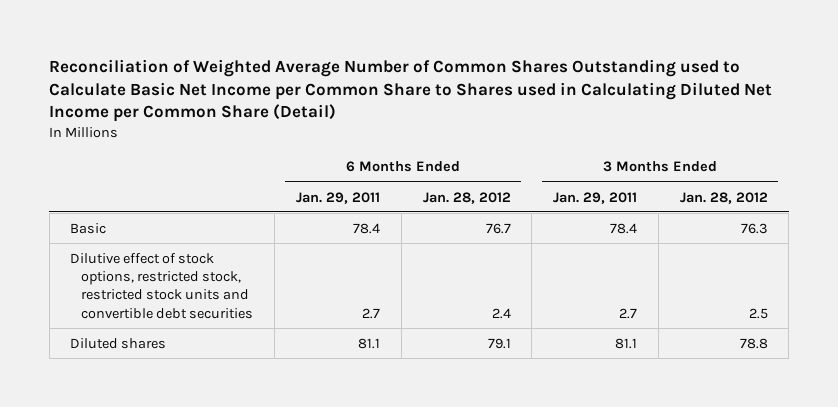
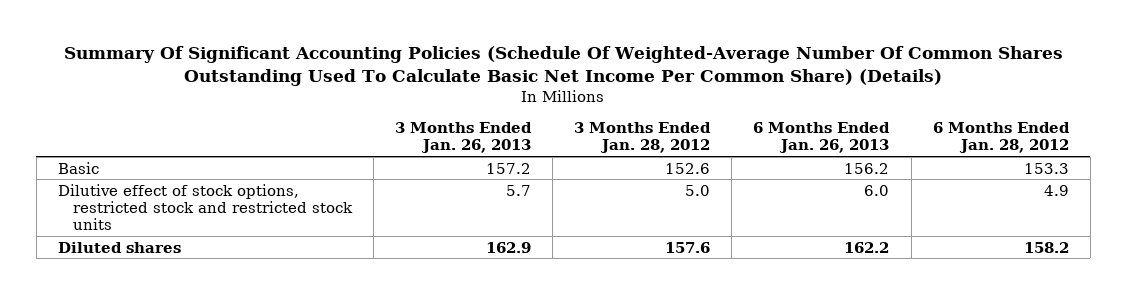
- Reconciliation of Weighted Average Number of Common Shares Outstanding used to Calculate Basic Net Income per Common Share to Shares used in Calculating Diluted Net Income per Common Share (Detail)
+ Summary Of Significant Accounting Policies (Schedule Of Weighted-Average Number Of Common Shares Outstanding Used To Calculate Basic Net Income Per Common Share) (Details)
- | 6 Months Ended Jan. 29, 2011 | 6 Months Ended Jan. 28, 2012 | 3 Months Ended Jan. 29, 2011 | 3 Months Ended Jan. 28, 2012
+ | 3 Months Ended Jan. 26, 2013 | 3 Months Ended Jan. 28, 2012 | 6 Months Ended Jan. 26, 2013 | 6 Months Ended Jan. 28, 2012
- Basic | 78.4 | 76.7 | 78.4 | 76.3
- Dilutive effect of stock options, restricted stock, restricted stock units and convertible debt securities | 2.7 | 2.4 | 2.7 | 2.5
- Diluted shares | 81.1 | 79.1 | 81.1 | 78.8
+ Basic | 157.2 | 152.6 | 156.2 | 153.3
+ Dilutive effect of stock options, restricted stock and restricted stock units | 5.7 | 5.0 | 6.0 | 4.9
+ Diluted shares | 162.9 | 157.6 | 162.2 | 158.2

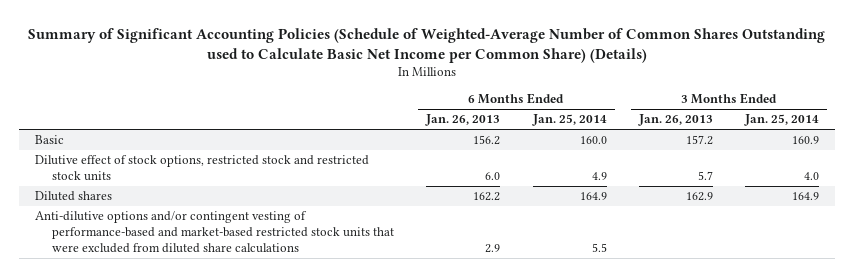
- Summary Of Significant Accounting Policies (Schedule Of Weighted-Average Number Of Common Shares Outstanding Used To Calculate Basic Net Income Per Common Share) (Details)
+ Summary of Significant Accounting Policies (Schedule of Weighted-Average Number of Common Shares Outstanding used to Calculate Basic Net Income per Common Share) (Details)
- | 3 Months Ended Jan. 26, 2013 | 3 Months Ended Jan. 28, 2012 | 6 Months Ended Jan. 26, 2013 | 6 Months Ended Jan. 28, 2012
+ | 6 Months Ended Jan. 26, 2013 | 6 Months Ended Jan. 25, 2014 | 3 Months Ended Jan. 26, 2013 | 3 Months Ended Jan. 25, 2014
+ Anti-dilutive options and/or contingent vesting of performance-based and market-based restricted stock units that were excluded from diluted share calculations | 2.9 | 5.5 | |

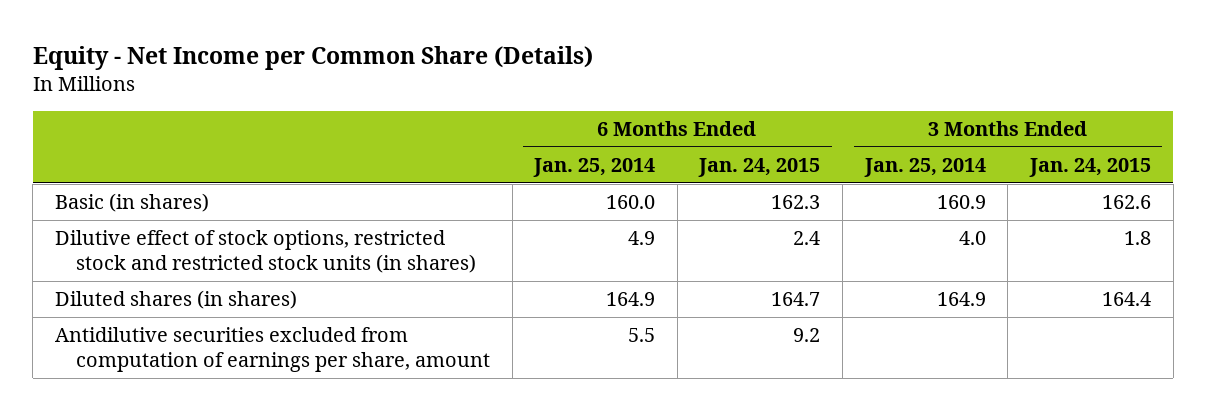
- Summary of Significant Accounting Policies (Schedule of Weighted-Average Number of Common Shares Outstanding used to Calculate Basic Net Income per Common Share) (Details)
+ Equity - Net Income per Common Share (Details)
- | 6 Months Ended Jan. 26, 2013 | 6 Months Ended Jan. 25, 2014 | 3 Months Ended Jan. 26, 2013 | 3 Months Ended Jan. 25, 2014
+ | 6 Months Ended Jan. 25, 2014 | 6 Months Ended Jan. 24, 2015 | 3 Months Ended Jan. 25, 2014 | 3 Months Ended Jan. 24, 2015
- Basic | 156.2 | 160.0 | 157.2 | 160.9
- Dilutive effect of stock options, restricted stock and restricted stock units | 6.0 | 4.9 | 5.7 | 4.0
- Diluted shares | 162.2 | 164.9 | 162.9 | 164.9
- Anti-dilutive options and/or contingent vesting of performance-based and market-based restricted stock units that were excluded from diluted share calculations | 2.9 | 5.5 | |
+ Basic (in shares) | 160.0 | 162.3 | 160.9 | 162.6
+ Dilutive effect of stock options, restricted stock and restricted stock units (in shares) | 4.9 | 2.4 | 4.0 | 1.8
+ Diluted shares (in shares) | 164.9 | 164.7 | 164.9 | 164.4
+ Antidilutive securities excluded from computation of earnings per share, amount | 5.5 | 9.2 | |

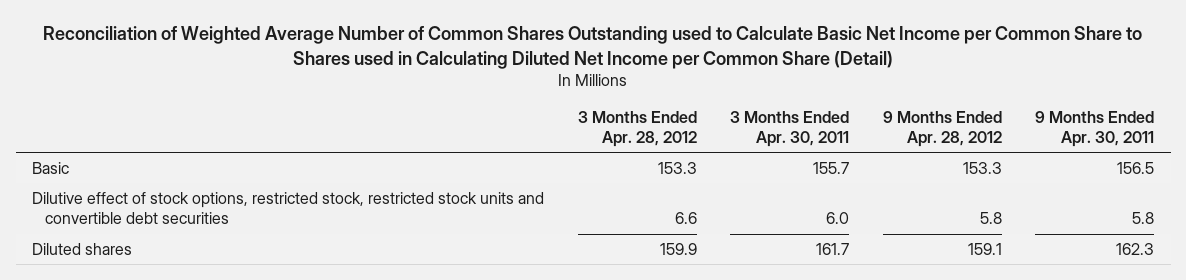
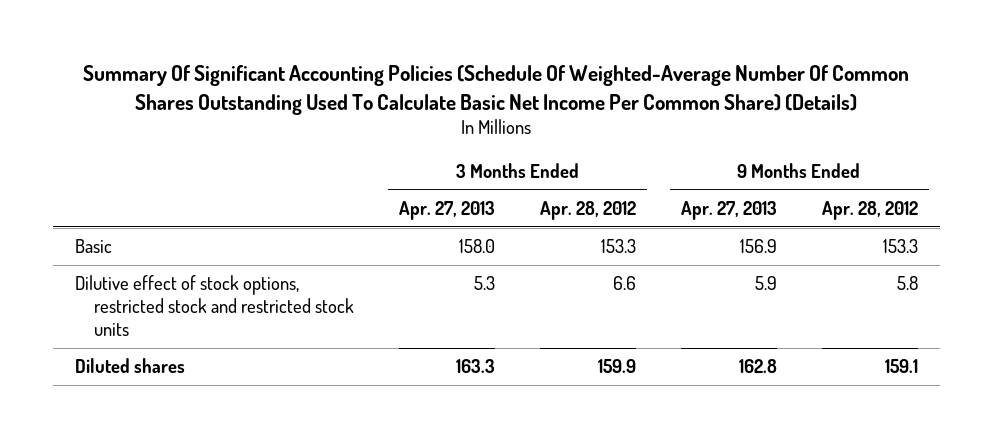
- Reconciliation of Weighted Average Number of Common Shares Outstanding used to Calculate Basic Net Income per Common Share to Shares used in Calculating Diluted Net Income per Common Share (Detail)
+ Summary Of Significant Accounting Policies (Schedule Of Weighted-Average Number Of Common Shares Outstanding Used To Calculate Basic Net Income Per Common Share) (Details)
- | 3 Months Ended Apr. 28, 2012 | 3 Months Ended Apr. 30, 2011 | 9 Months Ended Apr. 28, 2012 | 9 Months Ended Apr. 30, 2011
+ | 3 Months Ended Apr. 27, 2013 | 3 Months Ended Apr. 28, 2012 | 9 Months Ended Apr. 27, 2013 | 9 Months Ended Apr. 28, 2012
- Dilutive effect of stock options, restricted stock, restricted stock units and convertible debt securities | 6.6 | 6.0 | 5.8 | 5.8
+ Dilutive effect of stock options, restricted stock and restricted stock units | 5.3 | 6.6 | 5.9 | 5.8

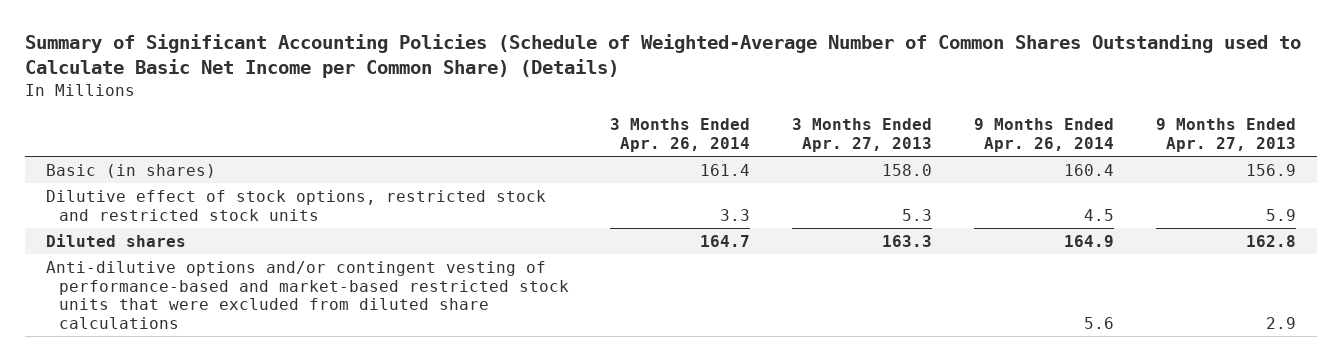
- Summary Of Significant Accounting Policies (Schedule Of Weighted-Average Number Of Common Shares Outstanding Used To Calculate Basic Net Income Per Common Share) (Details)
+ Summary of Significant Accounting Policies (Schedule of Weighted-Average Number of Common Shares Outstanding used to Calculate Basic Net Income per Common Share) (Details)
- | 3 Months Ended Apr. 27, 2013 | 3 Months Ended Apr. 28, 2012 | 9 Months Ended Apr. 27, 2013 | 9 Months Ended Apr. 28, 2012
+ | 3 Months Ended Apr. 26, 2014 | 3 Months Ended Apr. 27, 2013 | 9 Months Ended Apr. 26, 2014 | 9 Months Ended Apr. 27, 2013
- Basic | 158.0 | 153.3 | 156.9 | 153.3
+ Basic (in shares) | 161.4 | 158.0 | 160.4 | 156.9
+ Anti-dilutive options and/or contingent vesting of performance-based and market-based restricted stock units that were excluded from diluted share calculations | | | 5.6 | 2.9

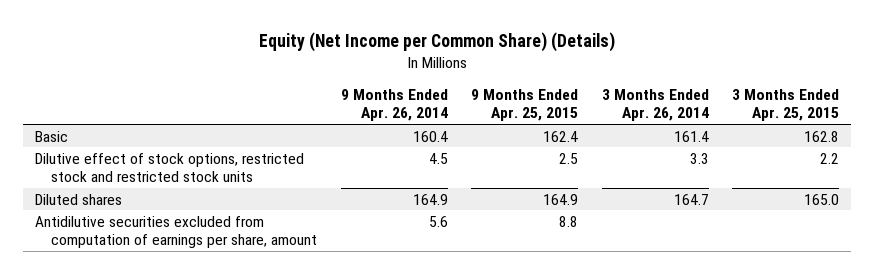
- Summary of Significant Accounting Policies (Schedule of Weighted-Average Number of Common Shares Outstanding used to Calculate Basic Net Income per Common Share) (Details)
+ Equity (Net Income per Common Share) (Details)
- | 3 Months Ended Apr. 26, 2014 | 3 Months Ended Apr. 27, 2013 | 9 Months Ended Apr. 26, 2014 | 9 Months Ended Apr. 27, 2013
+ | 9 Months Ended Apr. 26, 2014 | 9 Months Ended Apr. 25, 2015 | 3 Months Ended Apr. 26, 2014 | 3 Months Ended Apr. 25, 2015
- Basic (in shares) | 161.4 | 158.0 | 160.4 | 156.9
+ Basic | 160.4 | 162.4 | 161.4 | 162.8
- Anti-dilutive options and/or contingent vesting of performance-based and market-based restricted stock units that were excluded from diluted share calculations | | | 5.6 | 2.9
+ Antidilutive securities excluded from computation of earnings per share, amount | 5.6 | 8.8 | |

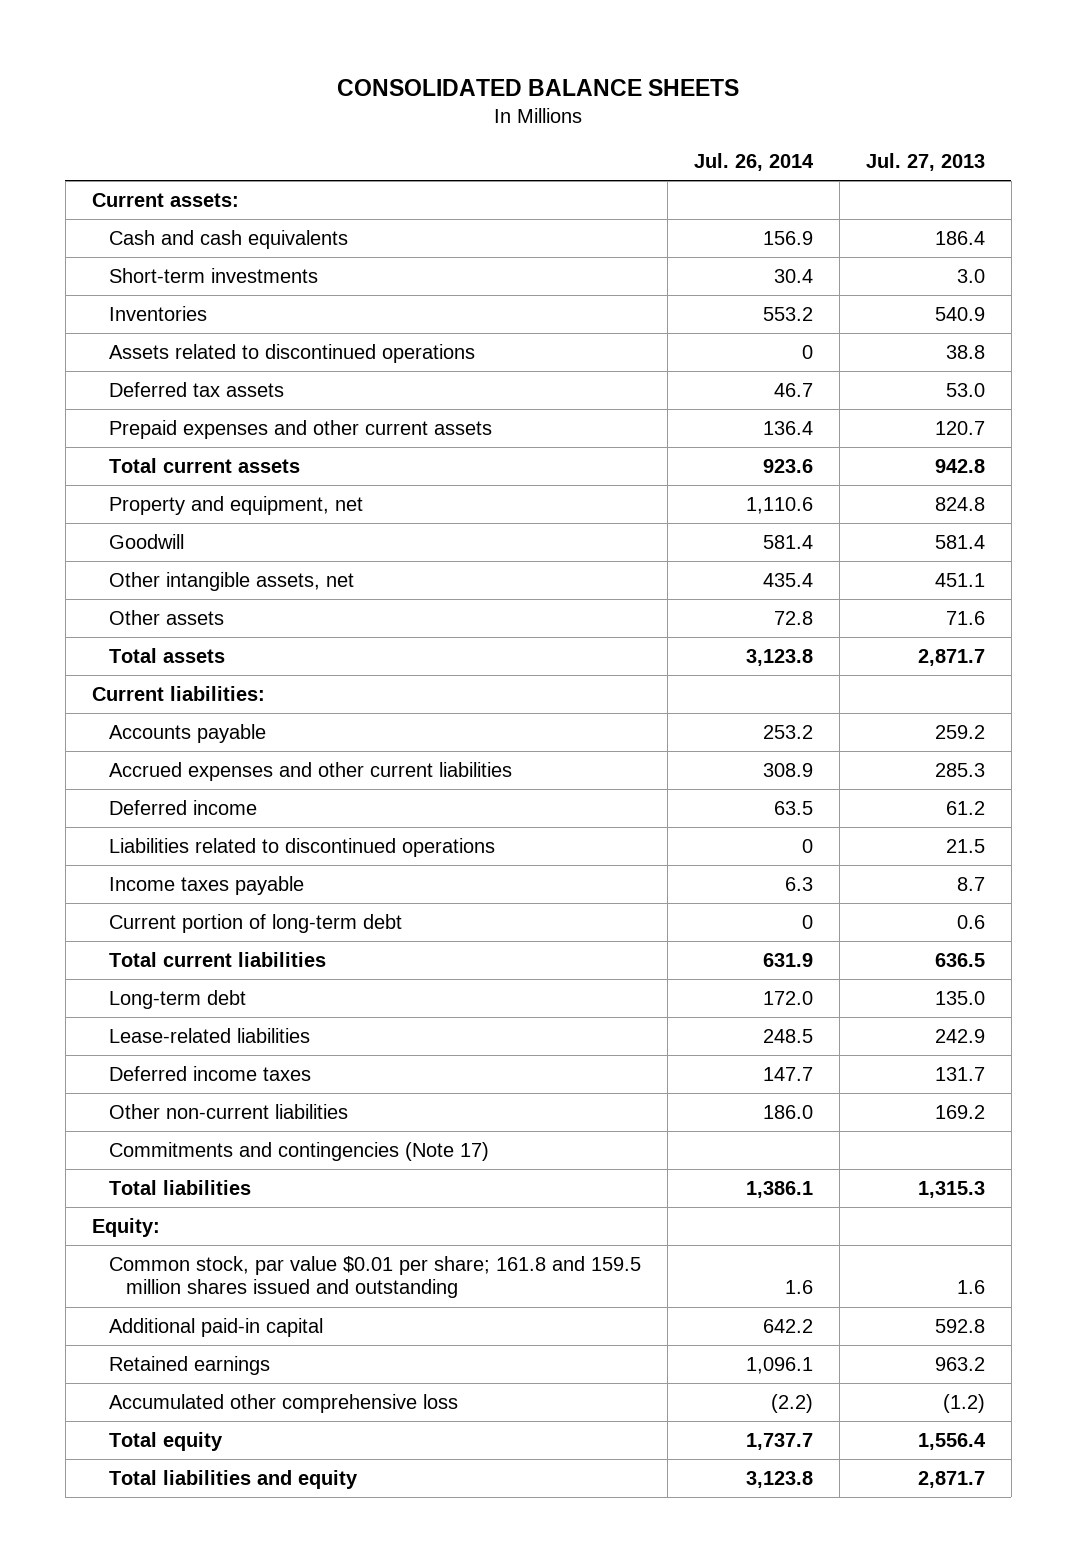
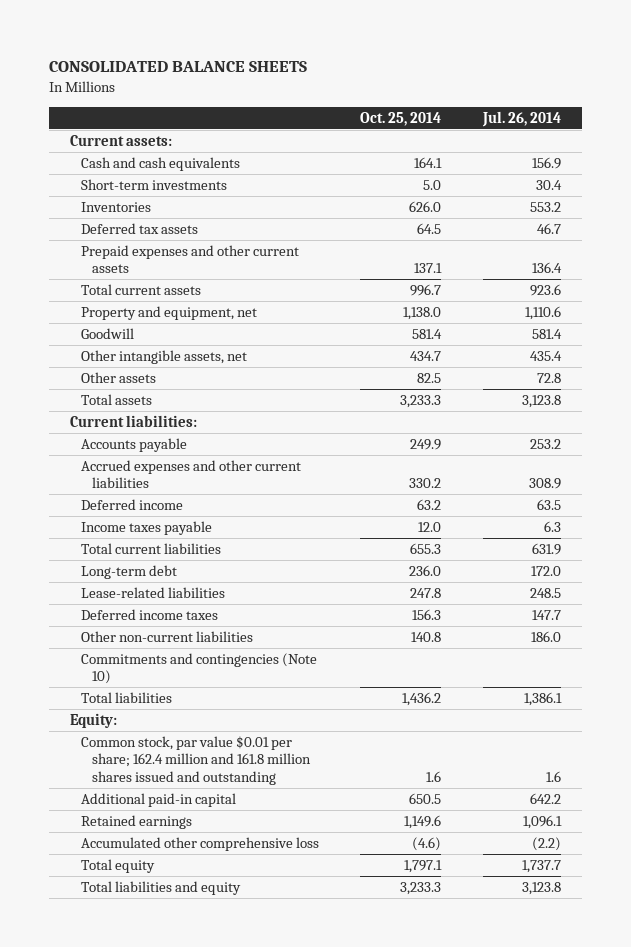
- | Jul. 26, 2014 | Jul. 27, 2013
+ | Oct. 25, 2014 | Jul. 26, 2014
- Assets related to discontinued operations | 0 | 38.8
- Liabilities related to discontinued operations | 0 | 21.5
- Current portion of long-term debt | 0 | 0.6
- Commitments and contingencies (Note 17)
+ Commitments and contingencies (Note 10)
- Common stock, par value $0.01 per share; 161.8 and 159.5 million shares issued and outstanding | 1.6 | 1.6
+ Common stock, par value $0.01 per share; 162.4 million and 161.8 million shares issued and outstanding | 1.6 | 1.6

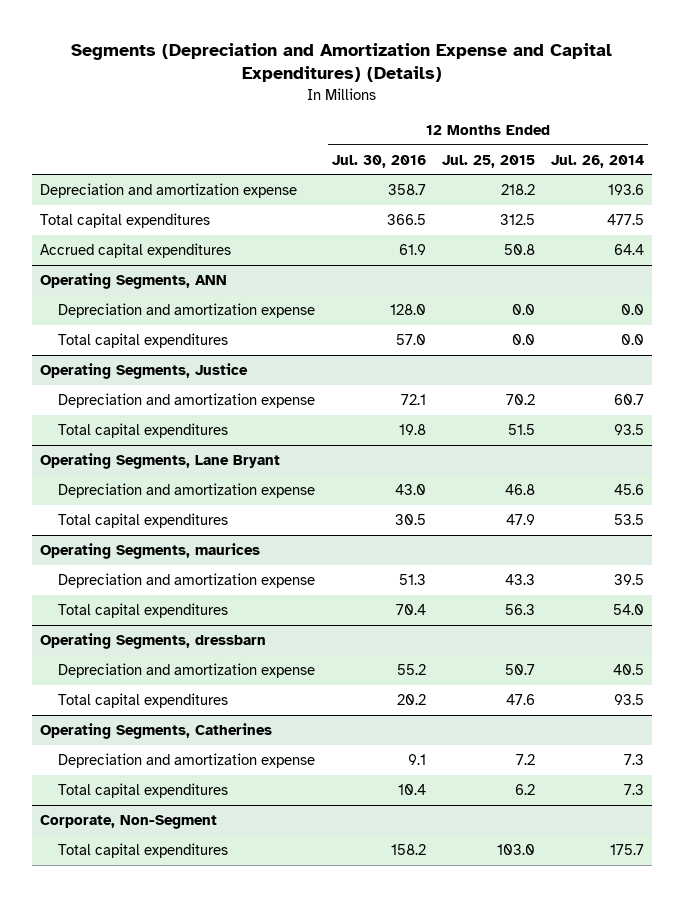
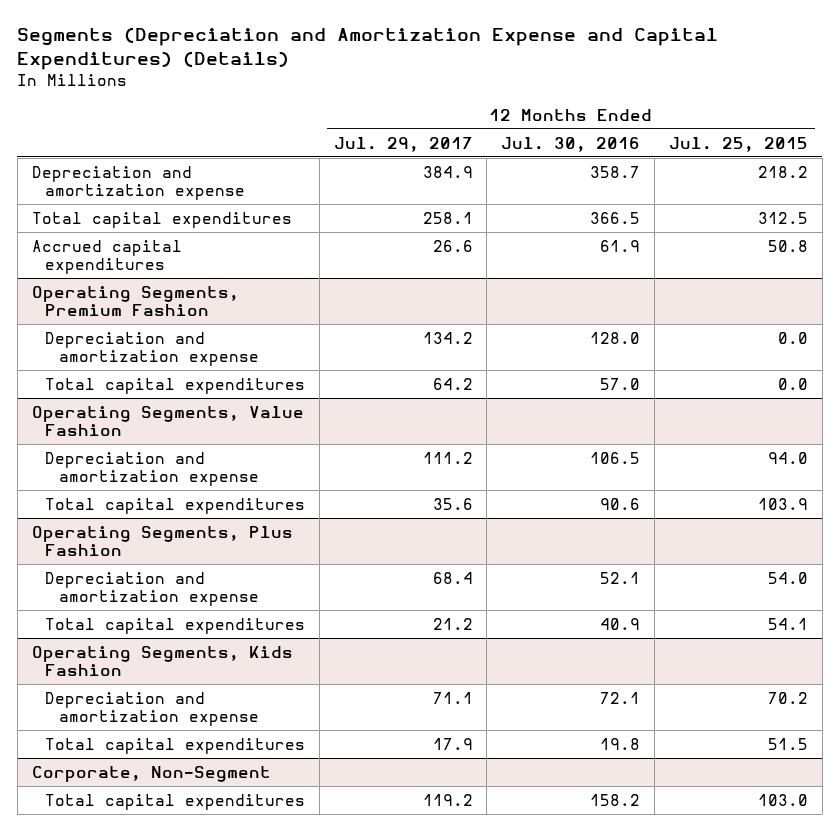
- | 12 Months Ended Jul. 30, 2016 | 12 Months Ended Jul. 25, 2015 | 12 Months Ended Jul. 26, 2014
+ | 12 Months Ended Jul. 29, 2017 | 12 Months Ended Jul. 30, 2016 | 12 Months Ended Jul. 25, 2015
- Operating Segments, ANN
+ Operating Segments, Premium Fashion
- Operating Segments, Justice
+ Operating Segments, Value Fashion
+ Depreciation and amortization expense | 111.2 | 106.5 | 94.0
+ Total capital expenditures | 35.6 | 90.6 | 103.9
+ Operating Segments, Plus Fashion
+ Depreciation and amortization expense | 68.4 | 52.1 | 54.0
+ Total capital expenditures | 21.2 | 40.9 | 54.1
+ Operating Segments, Kids Fashion
- Operating Segments, Lane Bryant
- Depreciation and amortization expense | 43.0 | 46.8 | 45.6
- Total capital expenditures | 30.5 | 47.9 | 53.5
- Operating Segments, maurices
- Depreciation and amortization expense | 51.3 | 43.3 | 39.5
- Total capital expenditures | 70.4 | 56.3 | 54.0
- Operating Segments, dressbarn
- Depreciation and amortization expense | 55.2 | 50.7 | 40.5
- Total capital expenditures | 20.2 | 47.6 | 93.5
- Operating Segments, Catherines
- Depreciation and amortization expense | 9.1 | 7.2 | 7.3
- Total capital expenditures | 10.4 | 6.2 | 7.3

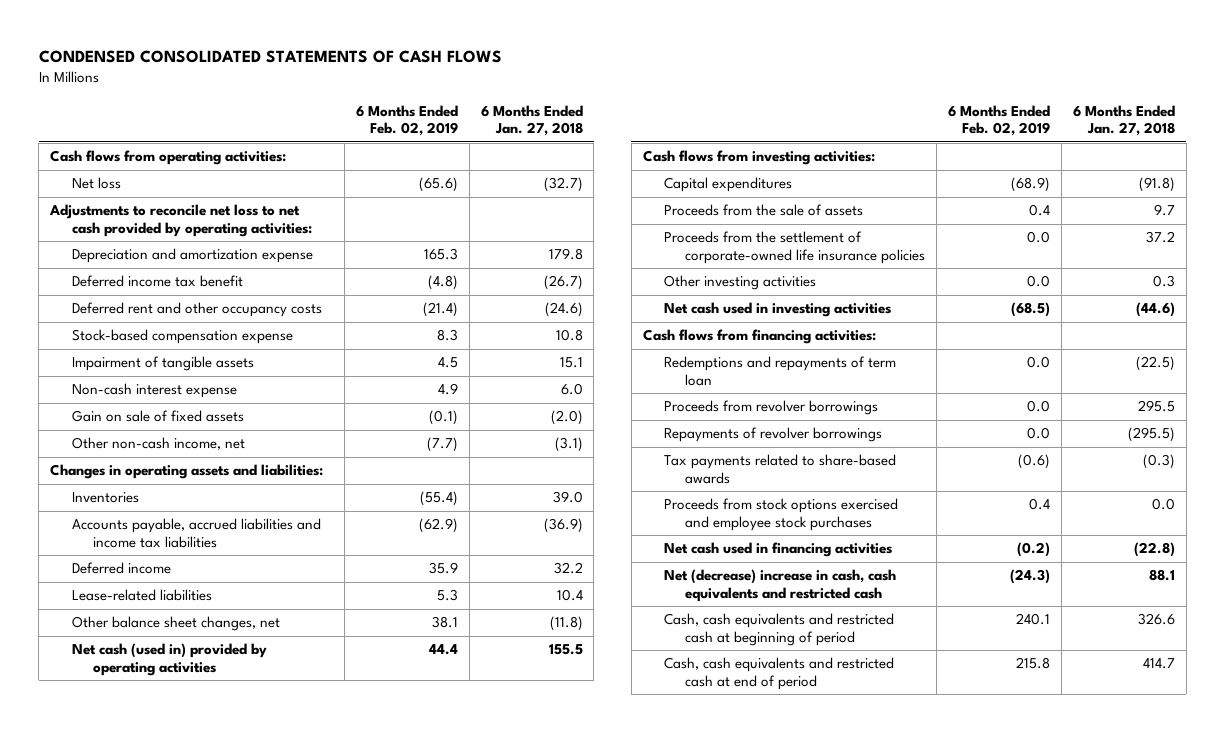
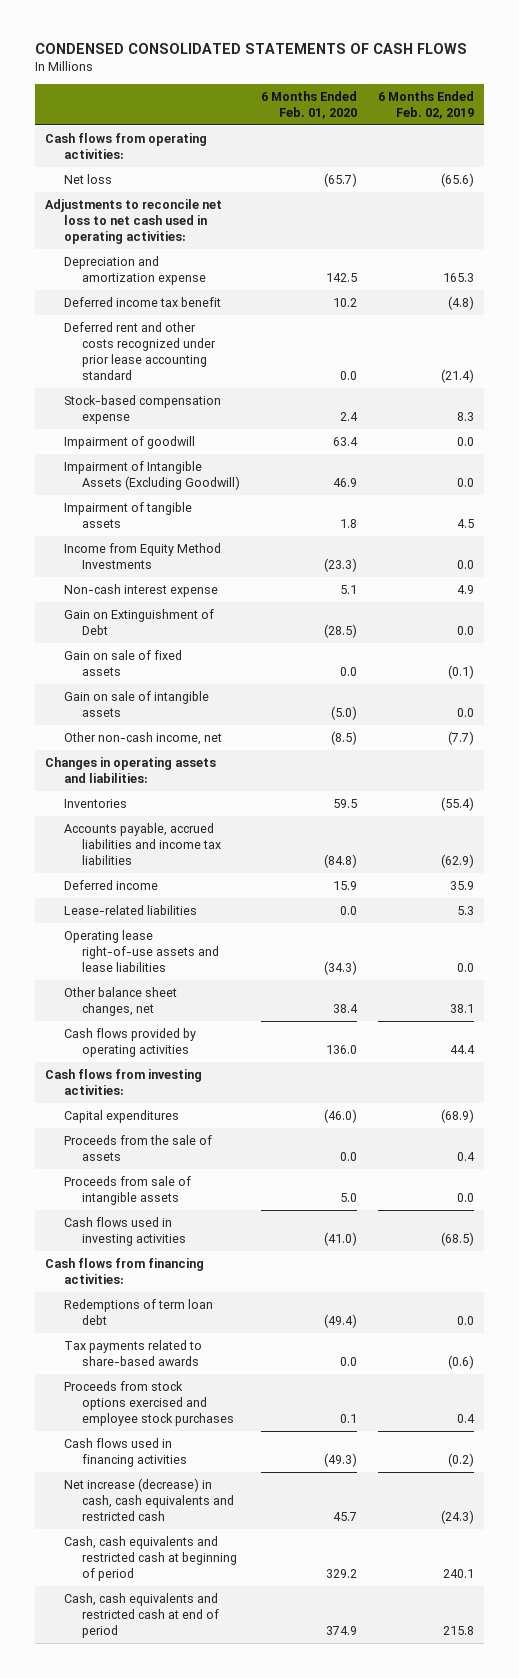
- | 6 Months Ended Feb. 02, 2019 | 6 Months Ended Jan. 27, 2018
+ | 6 Months Ended Feb. 01, 2020 | 6 Months Ended Feb. 02, 2019
- Adjustments to reconcile net loss to net cash provided by operating activities:
+ Adjustments to reconcile net loss to net cash used in operating activities:
- Deferred rent and other occupancy costs | (21.4) | (24.6)
+ Deferred rent and other costs recognized under prior lease accounting standard | 0.0 | (21.4)
+ Impairment of goodwill | 63.4 | 0.0
+ Impairment of Intangible Assets (Excluding Goodwill) | 46.9 | 0.0
+ Income from Equity Method Investments | (23.3) | 0.0
+ Gain on Extinguishment of Debt | (28.5) | 0.0
+ Gain on sale of intangible assets | (5.0) | 0.0
+ Operating lease right-of-use assets and lease liabilities | (34.3) | 0.0
- Net cash (used in) provided by operating activities | 44.4 | 155.5
+ Cash flows provided by operating activities | 136.0 | 44.4
- Proceeds from the settlement of corporate-owned life insurance policies | 0.0 | 37.2
- Other investing activities | 0.0 | 0.3
- Net cash used in investing activities | (68.5) | (44.6)
+ Proceeds from sale of intangible assets | 5.0 | 0.0
+ Cash flows used in investing activities | (41.0) | (68.5)
- Redemptions and repayments of term loan | 0.0 | (22.5)
- Proceeds from revolver borrowings | 0.0 | 295.5
- Repayments of revolver borrowings | 0.0 | (295.5)
+ Redemptions of term loan debt | (49.4) | 0.0
- Net cash used in financing activities | (0.2) | (22.8)
- Net (decrease) increase in cash, cash equivalents and restricted cash | (24.3) | 88.1
+ Cash flows used in financing activities | (49.3) | (0.2)
+ Net increase (decrease) in cash, cash equivalents and restricted cash | 45.7 | (24.3)

